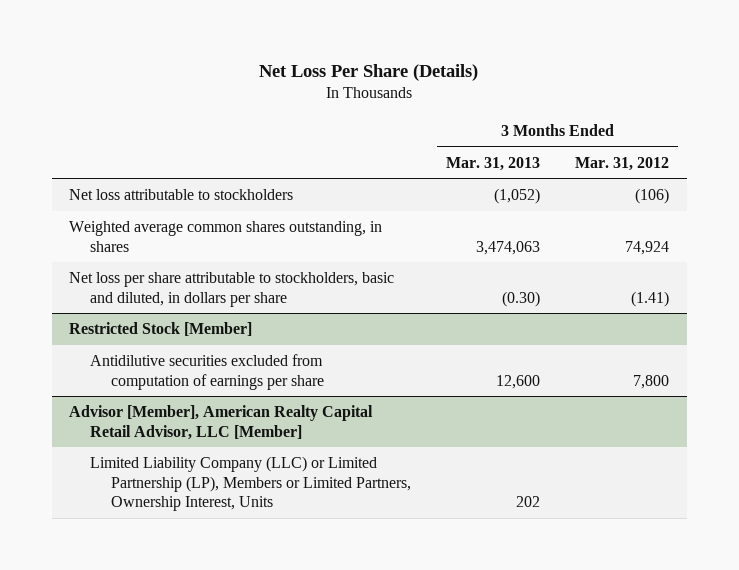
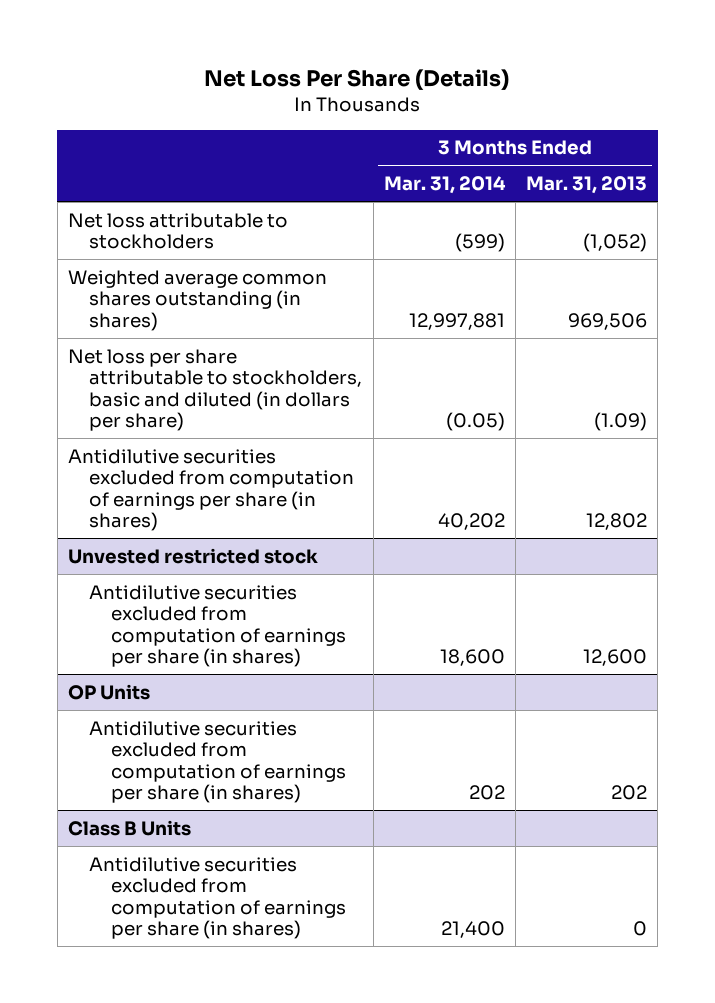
- | 3 Months Ended Mar. 31, 2013 | 3 Months Ended Mar. 31, 2012
+ | 3 Months Ended Mar. 31, 2014 | 3 Months Ended Mar. 31, 2013
- Weighted average common shares outstanding, in shares | 3,474,063 | 74,924
- Net loss per share attributable to stockholders, basic and diluted, in dollars per share | (0.30) | (1.41)
- Restricted Stock [Member]
- Antidilutive securities excluded from computation of earnings per share | 12,600 | 7,800
- Advisor [Member], American Realty Capital Retail Advisor, LLC [Member]
- Limited Liability Company (LLC) or Limited Partnership (LP), Members or Limited Partners, Ownership Interest, Units | 202 |
+ Weighted average common shares outstanding (in shares) | 12,997,881 | 969,506
+ Net loss per share attributable to stockholders, basic and diluted (in dollars per share) | (0.05) | (1.09)
+ Antidilutive securities excluded from computation of earnings per share (in shares) | 40,202 | 12,802
+ Unvested restricted stock
+ Antidilutive securities excluded from computation of earnings per share (in shares) | 18,600 | 12,600
+ OP Units
+ Antidilutive securities excluded from computation of earnings per share (in shares) | 202 | 202
+ Class B Units
+ Antidilutive securities excluded from computation of earnings per share (in shares) | 21,400 | 0

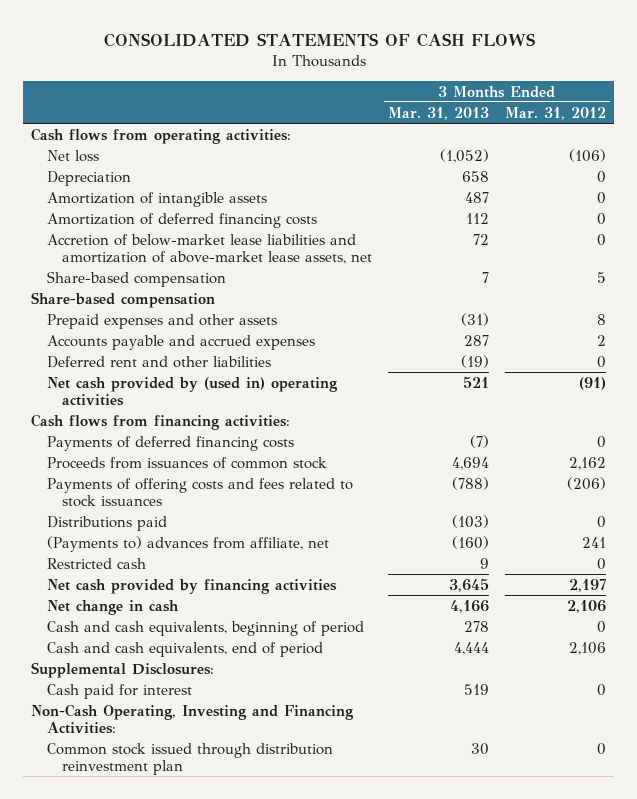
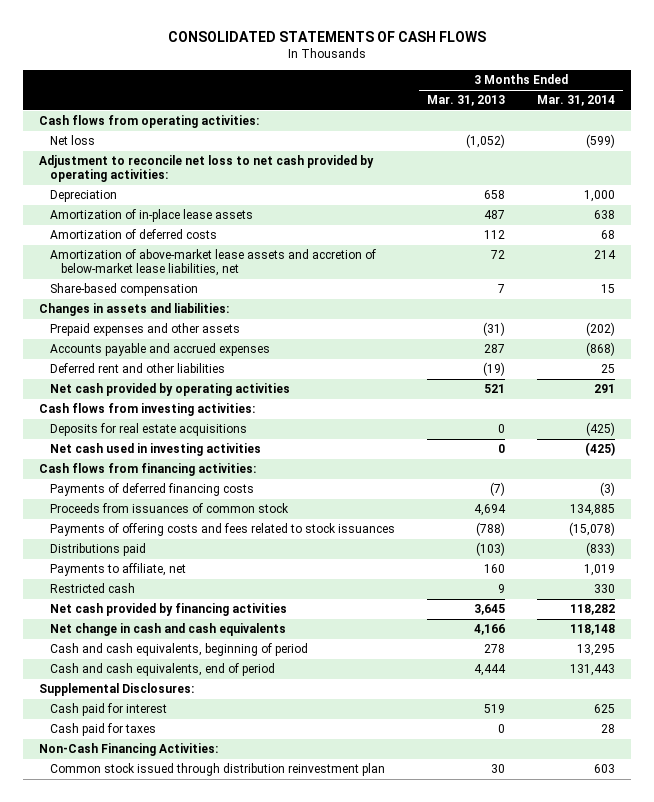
- | 3 Months Ended Mar. 31, 2013 | 3 Months Ended Mar. 31, 2012
+ | 3 Months Ended Mar. 31, 2013 | 3 Months Ended Mar. 31, 2014
+ Adjustment to reconcile net loss to net cash provided by operating activities:
- Amortization of intangible assets | 487 | 0
- Amortization of deferred financing costs | 112 | 0
- Accretion of below-market lease liabilities and amortization of above-market lease assets, net | 72 | 0
+ Amortization of in-place lease assets | 487 | 638
+ Amortization of deferred costs | 112 | 68
+ Amortization of above-market lease assets and accretion of below-market lease liabilities, net | 72 | 214
- Share-based compensation
+ Changes in assets and liabilities:
- Net cash provided by (used in) operating activities | 521 | (91)
+ Net cash provided by operating activities | 521 | 291
+ Cash flows from investing activities:
+ Deposits for real estate acquisitions | 0 | (425)
+ Net cash used in investing activities | 0 | (425)
- (Payments to) advances from affiliate, net | (160) | 241
+ Payments to affiliate, net | 160 | 1,019
- Net change in cash | 4,166 | 2,106
+ Net change in cash and cash equivalents | 4,166 | 118,148
- Non-Cash Operating, Investing and Financing Activities:
+ Cash paid for taxes | 0 | 28
+ Non-Cash Financing Activities:

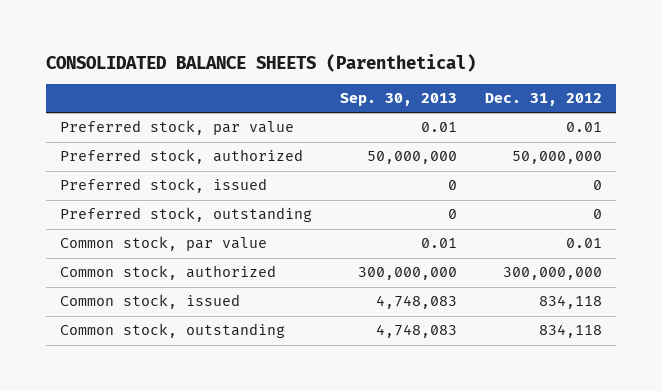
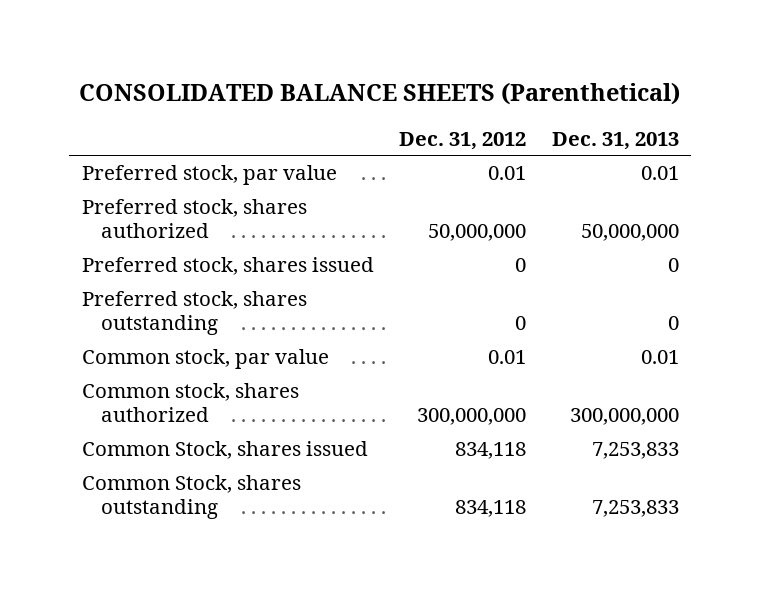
- | Sep. 30, 2013 | Dec. 31, 2012
+ | Dec. 31, 2012 | Dec. 31, 2013
- Preferred stock, authorized | 50,000,000 | 50,000,000
- Preferred stock, issued | 0 | 0
- Preferred stock, outstanding | 0 | 0
+ Preferred stock, shares authorized | 50,000,000 | 50,000,000
+ Preferred stock, shares issued | 0 | 0
+ Preferred stock, shares outstanding | 0 | 0
- Common stock, authorized | 300,000,000 | 300,000,000
- Common stock, issued | 4,748,083 | 834,118
- Common stock, outstanding | 4,748,083 | 834,118
+ Common stock, shares authorized | 300,000,000 | 300,000,000
+ Common Stock, shares issued | 834,118 | 7,253,833
+ Common Stock, shares outstanding | 834,118 | 7,253,833

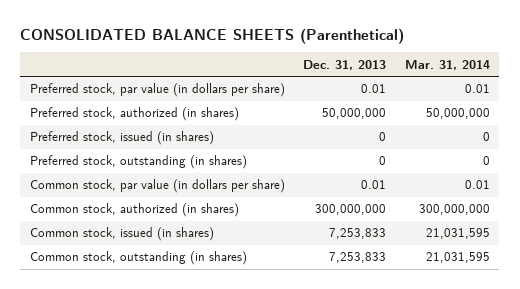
- | Dec. 31, 2012 | Dec. 31, 2013
+ | Dec. 31, 2013 | Mar. 31, 2014
- Preferred stock, par value | 0.01 | 0.01
- Preferred stock, shares authorized | 50,000,000 | 50,000,000
- Preferred stock, shares issued | 0 | 0
- Preferred stock, shares outstanding | 0 | 0
- Common stock, par value | 0.01 | 0.01
- Common stock, shares authorized | 300,000,000 | 300,000,000
- Common Stock, shares issued | 834,118 | 7,253,833
- Common Stock, shares outstanding | 834,118 | 7,253,833
+ Preferred stock, par value (in dollars per share) | 0.01 | 0.01
+ Preferred stock, authorized (in shares) | 50,000,000 | 50,000,000
+ Preferred stock, issued (in shares) | 0 | 0
+ Preferred stock, outstanding (in shares) | 0 | 0
+ Common stock, par value (in dollars per share) | 0.01 | 0.01
+ Common stock, authorized (in shares) | 300,000,000 | 300,000,000
+ Common stock, issued (in shares) | 7,253,833 | 21,031,595
+ Common stock, outstanding (in shares) | 7,253,833 | 21,031,595

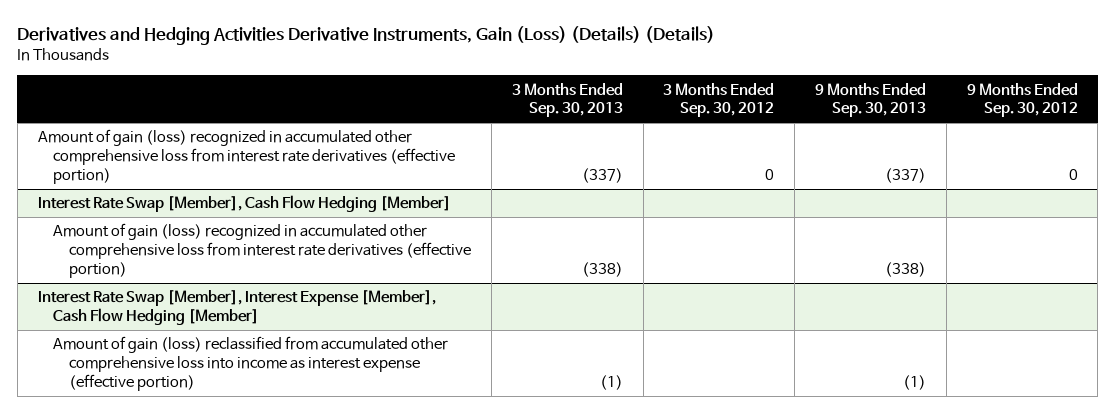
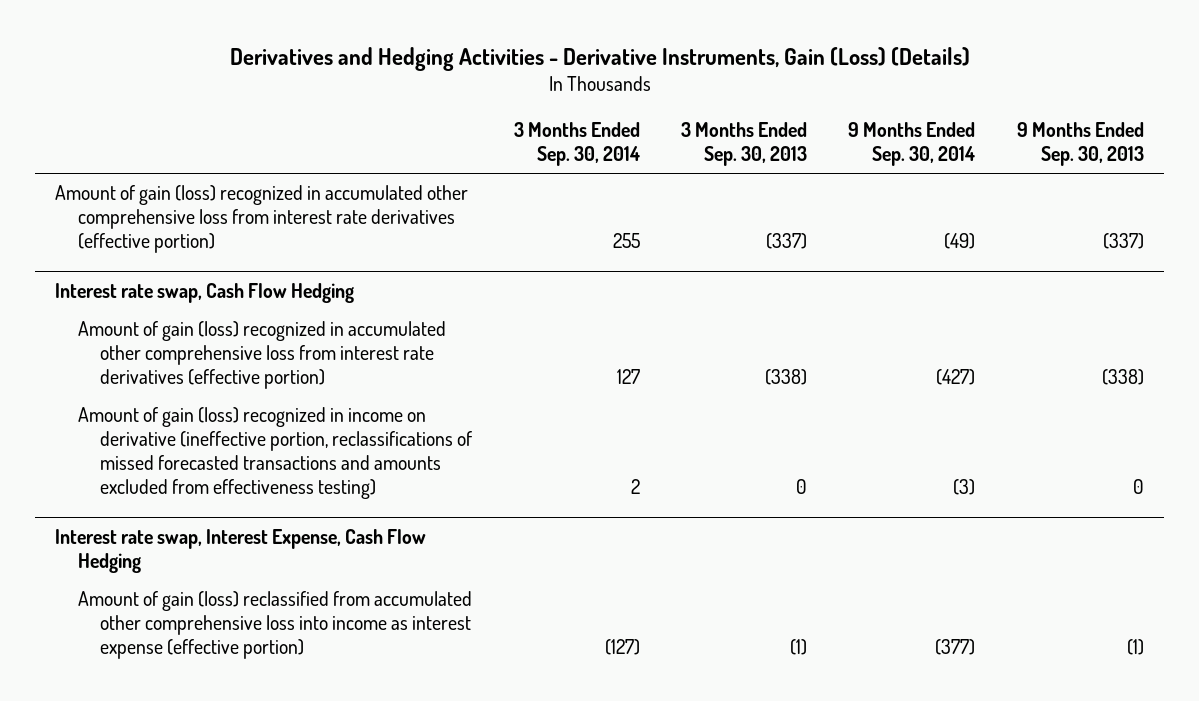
- Derivatives and Hedging Activities Derivative Instruments, Gain (Loss) (Details) (Details)
+ Derivatives and Hedging Activities - Derivative Instruments, Gain (Loss) (Details)
- | 3 Months Ended Sep. 30, 2013 | 3 Months Ended Sep. 30, 2012 | 9 Months Ended Sep. 30, 2013 | 9 Months Ended Sep. 30, 2012
+ | 3 Months Ended Sep. 30, 2014 | 3 Months Ended Sep. 30, 2013 | 9 Months Ended Sep. 30, 2014 | 9 Months Ended Sep. 30, 2013
- Interest Rate Swap [Member], Cash Flow Hedging [Member]
+ Interest rate swap, Cash Flow Hedging
- Interest Rate Swap [Member], Interest Expense [Member], Cash Flow Hedging [Member]
+ Amount of gain (loss) recognized in income on derivative (ineffective portion, reclassifications of missed forecasted transactions and amounts excluded from effectiveness testing) | 2 | 0 | (3) | 0
+ Interest rate swap, Interest Expense, Cash Flow Hedging

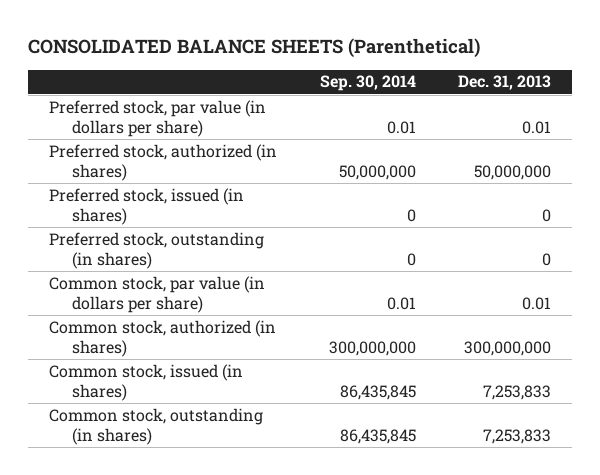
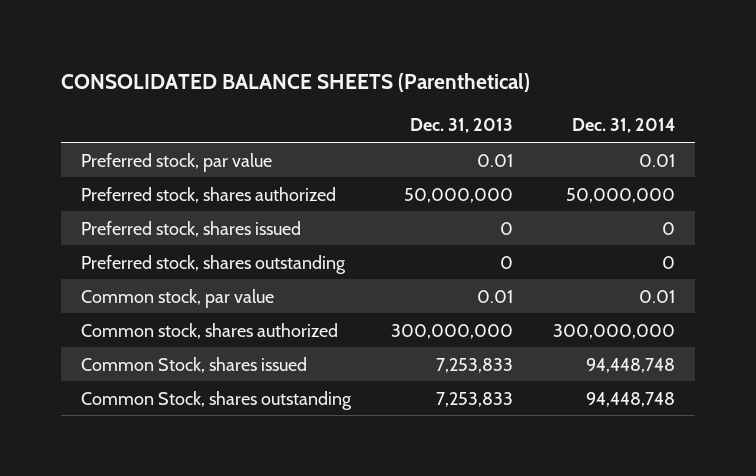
- | Sep. 30, 2014 | Dec. 31, 2013
+ | Dec. 31, 2013 | Dec. 31, 2014
- Preferred stock, par value (in dollars per share) | 0.01 | 0.01
- Preferred stock, authorized (in shares) | 50,000,000 | 50,000,000
- Preferred stock, issued (in shares) | 0 | 0
- Preferred stock, outstanding (in shares) | 0 | 0
- Common stock, par value (in dollars per share) | 0.01 | 0.01
- Common stock, authorized (in shares) | 300,000,000 | 300,000,000
- Common stock, issued (in shares) | 86,435,845 | 7,253,833
- Common stock, outstanding (in shares) | 86,435,845 | 7,253,833
+ Preferred stock, par value | 0.01 | 0.01
+ Preferred stock, shares authorized | 50,000,000 | 50,000,000
+ Preferred stock, shares issued | 0 | 0
+ Preferred stock, shares outstanding | 0 | 0
+ Common stock, par value | 0.01 | 0.01
+ Common stock, shares authorized | 300,000,000 | 300,000,000
+ Common Stock, shares issued | 7,253,833 | 94,448,748
+ Common Stock, shares outstanding | 7,253,833 | 94,448,748

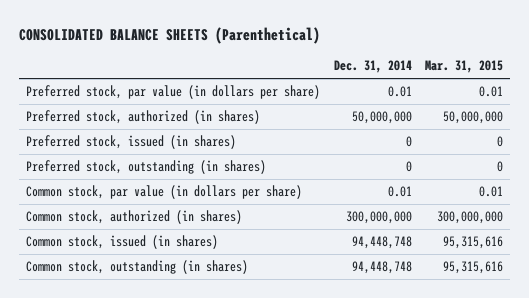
- | Dec. 31, 2013 | Dec. 31, 2014
+ | Dec. 31, 2014 | Mar. 31, 2015
- Preferred stock, par value | 0.01 | 0.01
- Preferred stock, shares authorized | 50,000,000 | 50,000,000
- Preferred stock, shares issued | 0 | 0
- Preferred stock, shares outstanding | 0 | 0
- Common stock, par value | 0.01 | 0.01
- Common stock, shares authorized | 300,000,000 | 300,000,000
- Common Stock, shares issued | 7,253,833 | 94,448,748
- Common Stock, shares outstanding | 7,253,833 | 94,448,748
+ Preferred stock, par value (in dollars per share) | 0.01 | 0.01
+ Preferred stock, authorized (in shares) | 50,000,000 | 50,000,000
+ Preferred stock, issued (in shares) | 0 | 0
+ Preferred stock, outstanding (in shares) | 0 | 0
+ Common stock, par value (in dollars per share) | 0.01 | 0.01
+ Common stock, authorized (in shares) | 300,000,000 | 300,000,000
+ Common stock, issued (in shares) | 94,448,748 | 95,315,616
+ Common stock, outstanding (in shares) | 94,448,748 | 95,315,616

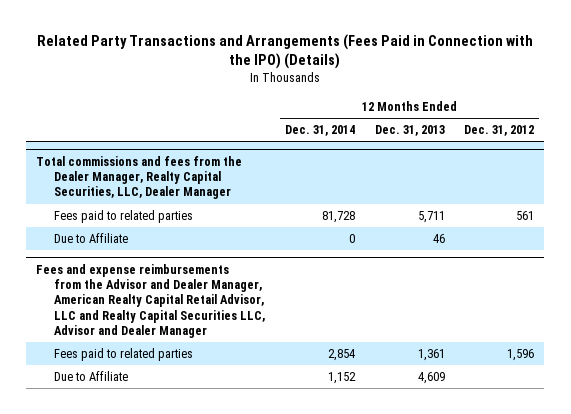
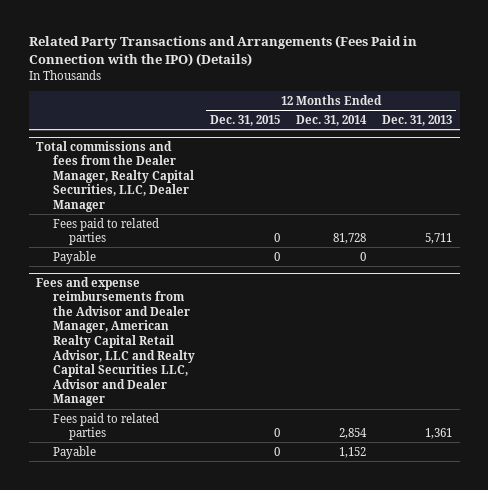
- | 12 Months Ended Dec. 31, 2014 | 12 Months Ended Dec. 31, 2013 | 12 Months Ended Dec. 31, 2012
+ | 12 Months Ended Dec. 31, 2015 | 12 Months Ended Dec. 31, 2014 | 12 Months Ended Dec. 31, 2013
@ Total commissions and fees from the Dealer Manager, Realty Capital Securities, LLC, Dealer Manager
- Due to Affiliate | 0 | 46 |
+ Payable | 0 | 0 |
@ Fees and expense reimbursements from the Advisor and Dealer Manager, American Realty Capital Retail Advisor, LLC and Realty Capital Securities LLC, Advisor and Dealer Manager
- Due to Affiliate | 1,152 | 4,609 |
+ Payable | 0 | 1,152 |

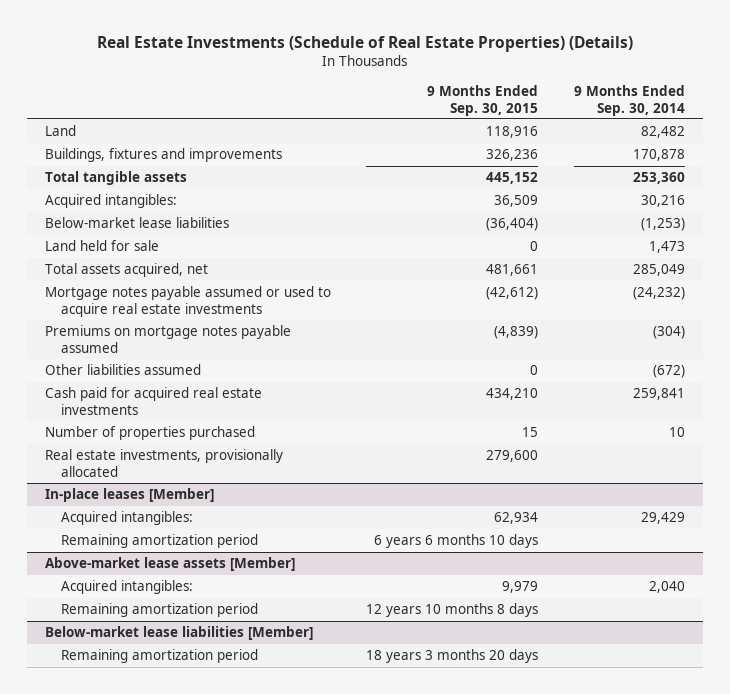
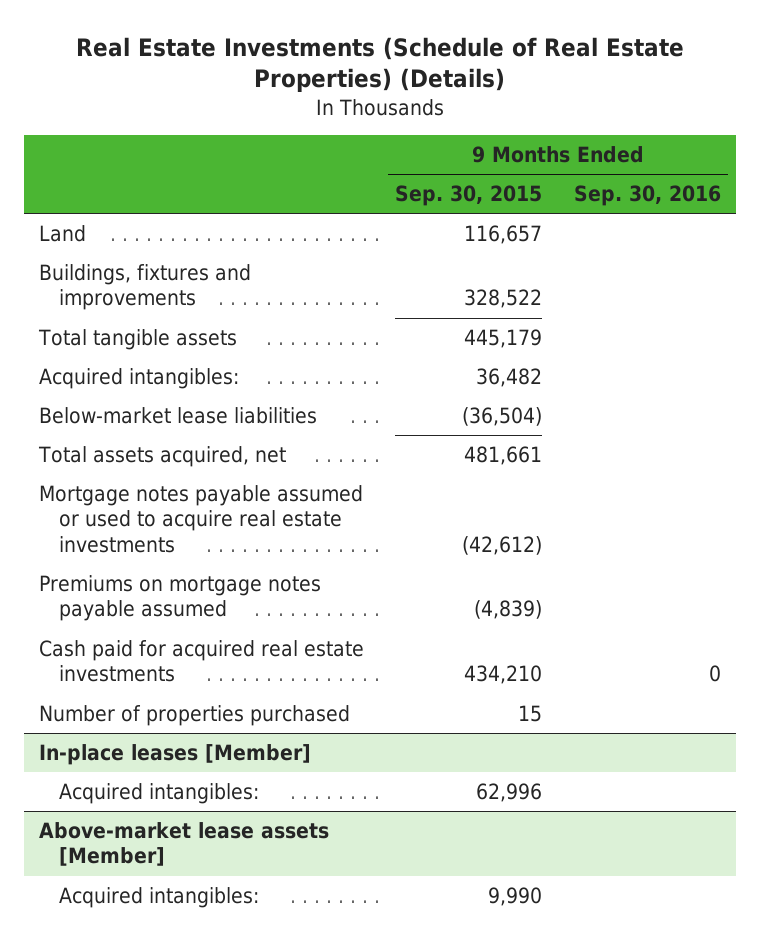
- | 9 Months Ended Sep. 30, 2015 | 9 Months Ended Sep. 30, 2014
+ | 9 Months Ended Sep. 30, 2015 | 9 Months Ended Sep. 30, 2016
- Land | 118,916 | 82,482
- Buildings, fixtures and improvements | 326,236 | 170,878
- Total tangible assets | 445,152 | 253,360
- Acquired intangibles: | 36,509 | 30,216
- Below-market lease liabilities | (36,404) | (1,253)
- Land held for sale | 0 | 1,473
+ Land | 116,657 |
+ Buildings, fixtures and improvements | 328,522 |
+ Total tangible assets | 445,179 |
+ Acquired intangibles: | 36,482 |
+ Below-market lease liabilities | (36,504) |
- Other liabilities assumed | 0 | (672)
- Real estate investments, provisionally allocated | 279,600 |
@ In-place leases [Member]
- Acquired intangibles: | 62,934 | 29,429
- Remaining amortization period | 6 years 6 months 10 days |
+ Acquired intangibles: | 62,996 |
@ Above-market lease assets [Member]
- Acquired intangibles: | 9,979 | 2,040
- Remaining amortization period | 12 years 10 months 8 days |
- Below-market lease liabilities [Member]
- Remaining amortization period | 18 years 3 months 20 days |
@ Above-market lease assets [Member]
+ Acquired intangibles: | 9,990 |

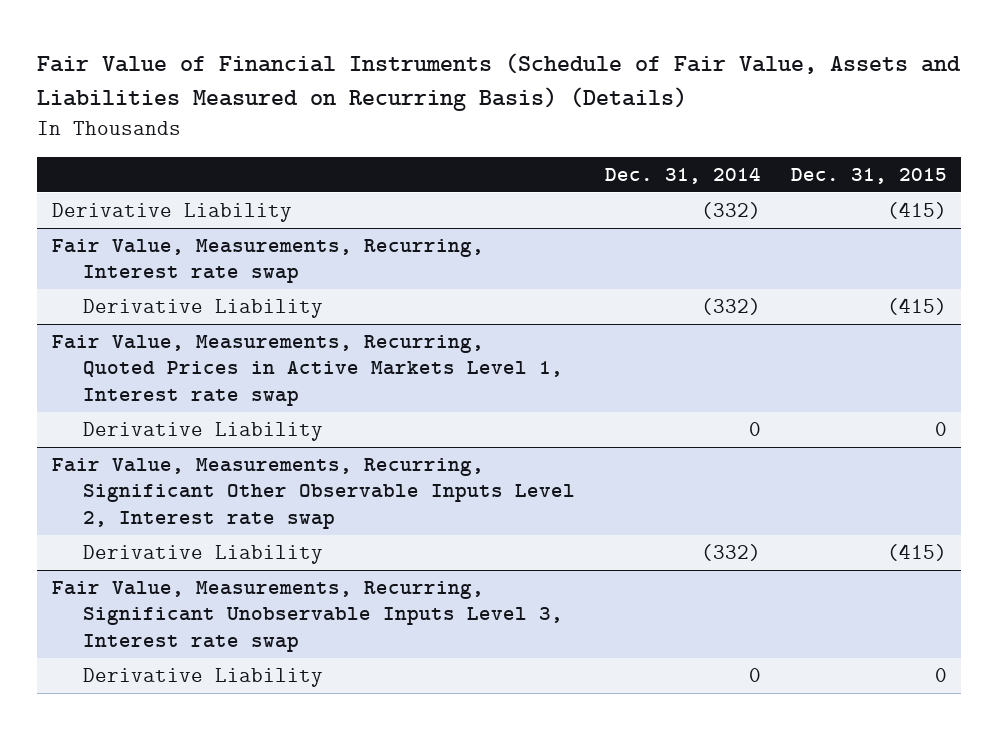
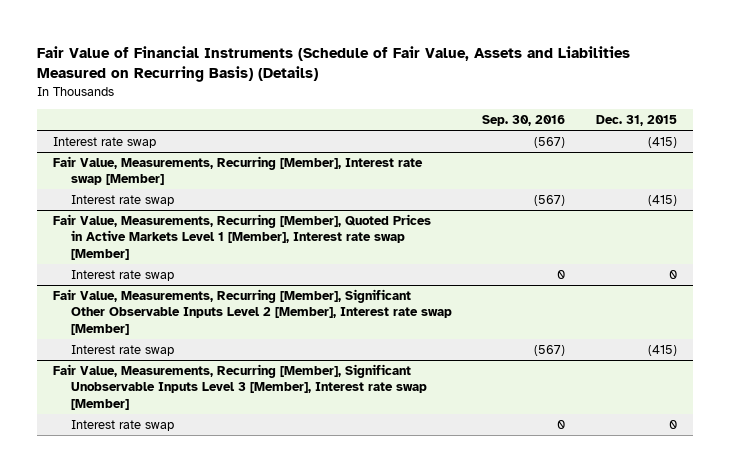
- | Dec. 31, 2014 | Dec. 31, 2015
+ | Sep. 30, 2016 | Dec. 31, 2015
- Derivative Liability | (332) | (415)
- Fair Value, Measurements, Recurring, Interest rate swap
- Derivative Liability | (332) | (415)
- Fair Value, Measurements, Recurring, Quoted Prices in Active Markets Level 1, Interest rate swap
- Derivative Liability | 0 | 0
- Fair Value, Measurements, Recurring, Significant Other Observable Inputs Level 2, Interest rate swap
- Derivative Liability | (332) | (415)
- Fair Value, Measurements, Recurring, Significant Unobservable Inputs Level 3, Interest rate swap
- Derivative Liability | 0 | 0
+ Interest rate swap | (567) | (415)
+ Fair Value, Measurements, Recurring [Member], Interest rate swap [Member]
+ Interest rate swap | (567) | (415)
+ Fair Value, Measurements, Recurring [Member], Quoted Prices in Active Markets Level 1 [Member], Interest rate swap [Member]
+ Interest rate swap | 0 | 0
+ Fair Value, Measurements, Recurring [Member], Significant Other Observable Inputs Level 2 [Member], Interest rate swap [Member]
+ Interest rate swap | (567) | (415)
+ Fair Value, Measurements, Recurring [Member], Significant Unobservable Inputs Level 3 [Member], Interest rate swap [Member]
+ Interest rate swap | 0 | 0

